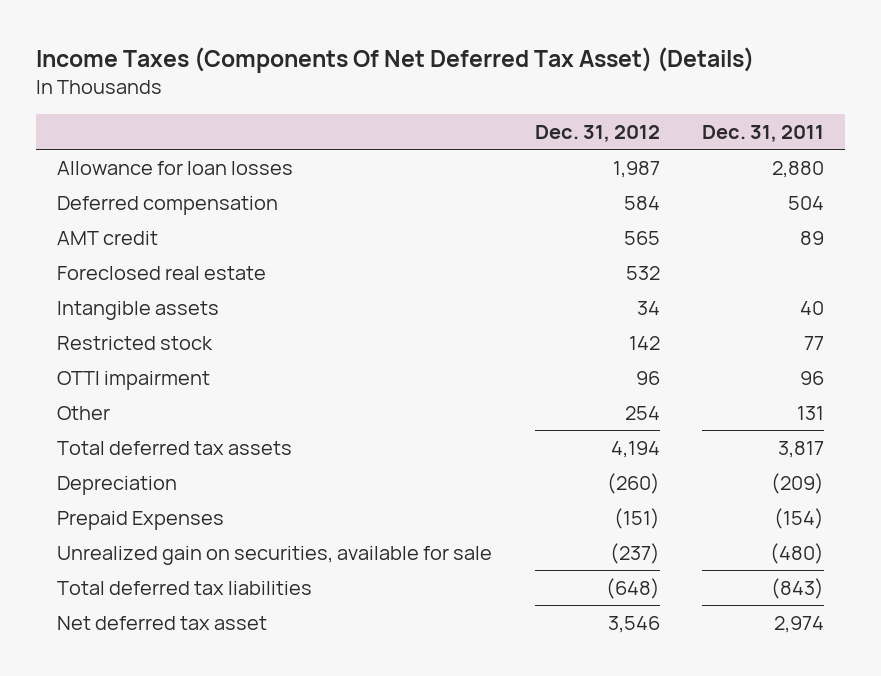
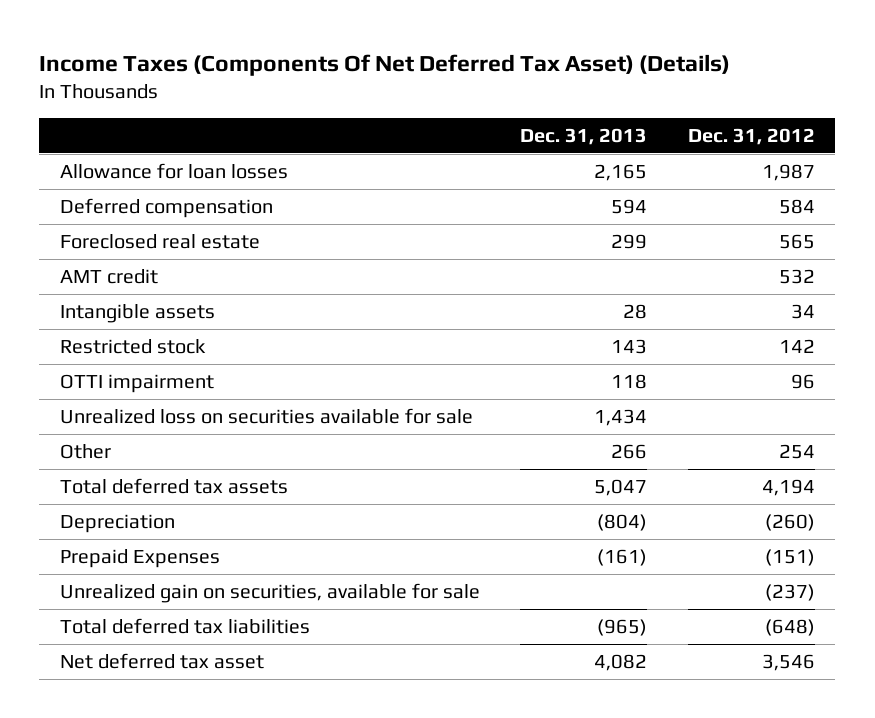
- | Dec. 31, 2012 | Dec. 31, 2011
+ | Dec. 31, 2013 | Dec. 31, 2012
- AMT credit | 565 | 89
- Foreclosed real estate | 532 |
+ Foreclosed real estate | 299 | 565
+ AMT credit | | 532
+ Unrealized loss on securities available for sale | 1,434 |

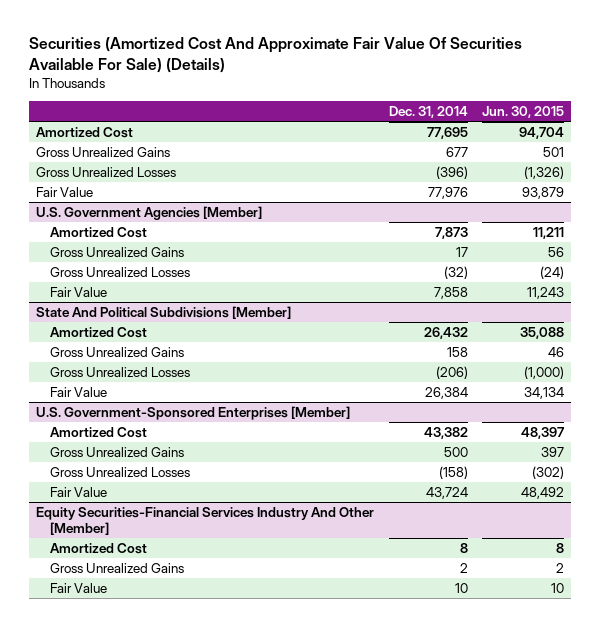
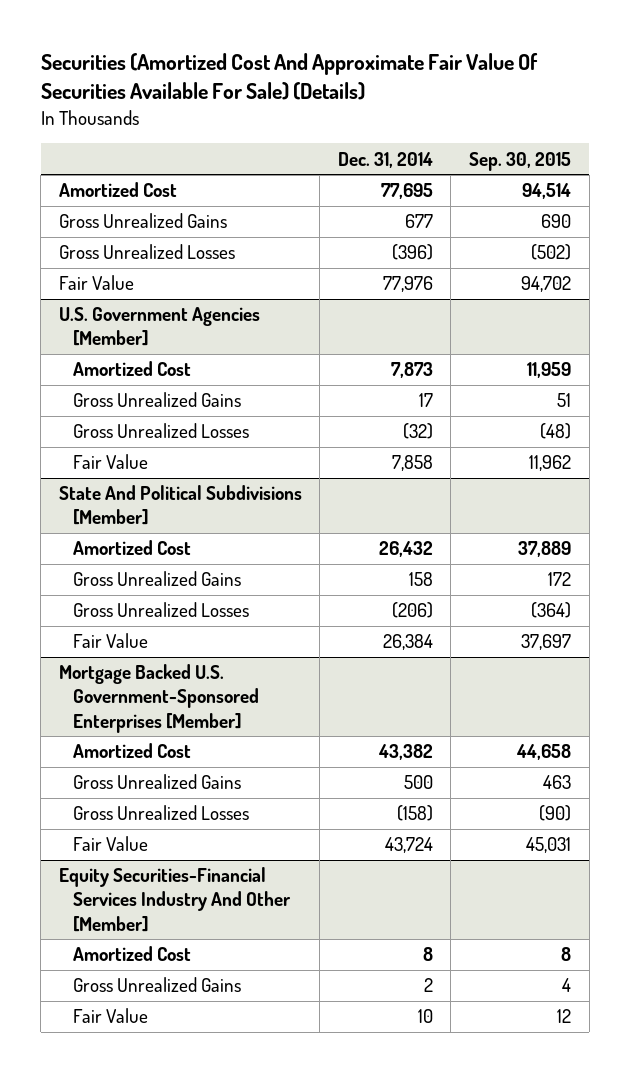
- | Dec. 31, 2014 | Jun. 30, 2015
+ | Dec. 31, 2014 | Sep. 30, 2015
- U.S. Government-Sponsored Enterprises [Member]
+ Mortgage Backed U.S. Government-Sponsored Enterprises [Member]

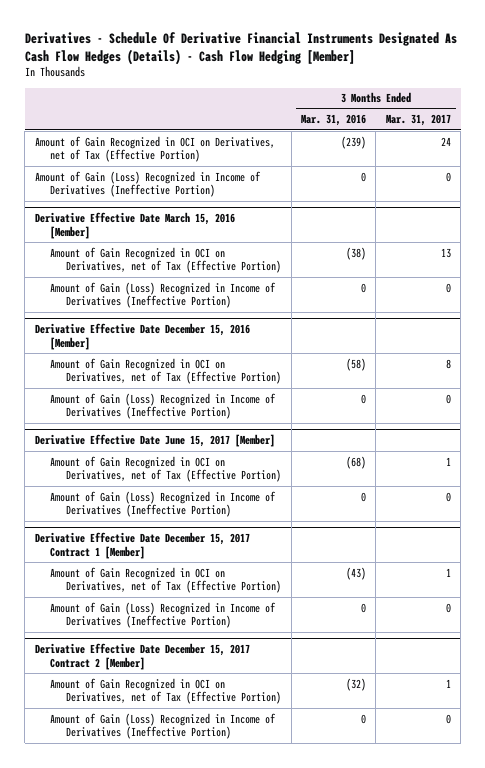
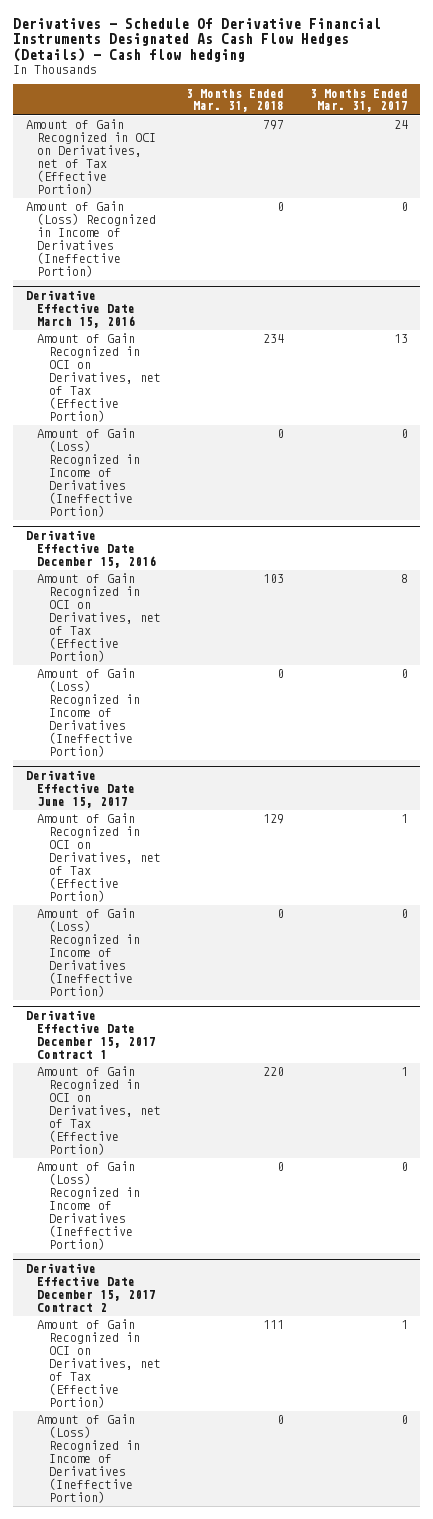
- Derivatives - Schedule Of Derivative Financial Instruments Designated As Cash Flow Hedges (Details) - Cash Flow Hedging [Member]
+ Derivatives - Schedule Of Derivative Financial Instruments Designated As Cash Flow Hedges (Details) - Cash flow hedging
- | 3 Months Ended Mar. 31, 2016 | 3 Months Ended Mar. 31, 2017
+ | 3 Months Ended Mar. 31, 2018 | 3 Months Ended Mar. 31, 2017
- Derivative Effective Date March 15, 2016 [Member]
+ Derivative Effective Date March 15, 2016
- Derivative Effective Date December 15, 2016 [Member]
+ Derivative Effective Date December 15, 2016
- Derivative Effective Date June 15, 2017 [Member]
+ Derivative Effective Date June 15, 2017
- Derivative Effective Date December 15, 2017 Contract 1 [Member]
+ Derivative Effective Date December 15, 2017 Contract 1
- Derivative Effective Date December 15, 2017 Contract 2 [Member]
+ Derivative Effective Date December 15, 2017 Contract 2

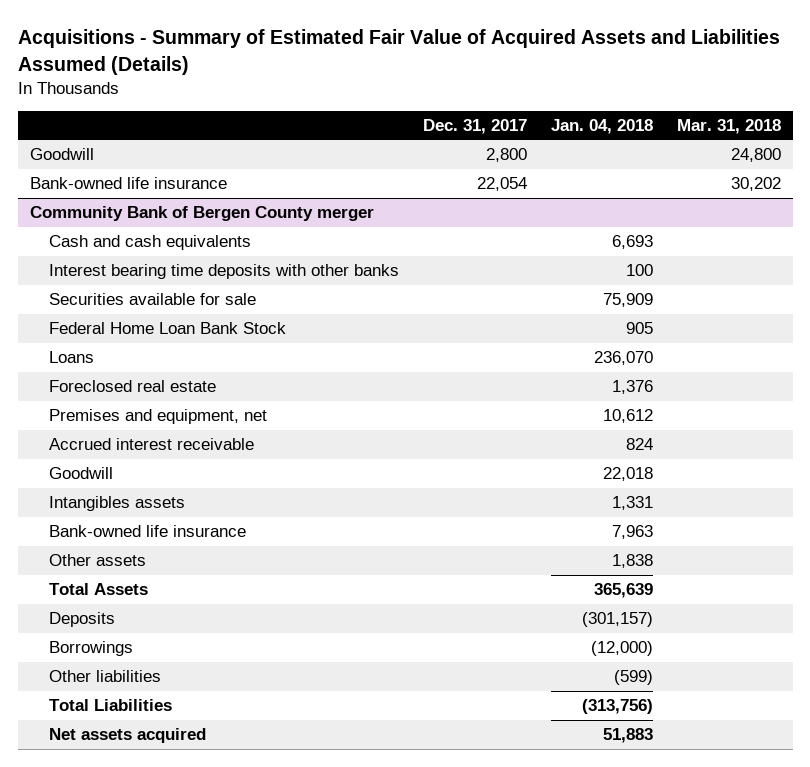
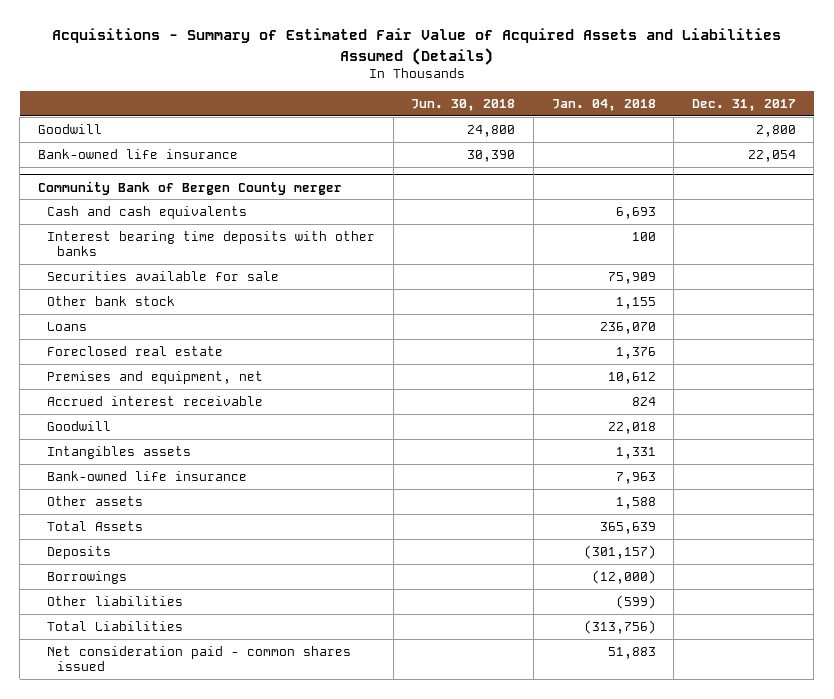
- | Dec. 31, 2017 | Jan. 04, 2018 | Mar. 31, 2018
+ | Jun. 30, 2018 | Jan. 04, 2018 | Dec. 31, 2017
@ Community Bank of Bergen County merger
- Federal Home Loan Bank Stock | | 905 |
+ Other bank stock | | 1,155 |
- Other assets | | 1,838 |
+ Other assets | | 1,588 |
- Net assets acquired | | 51,883 |
+ Net consideration paid - common shares issued | | 51,883 |

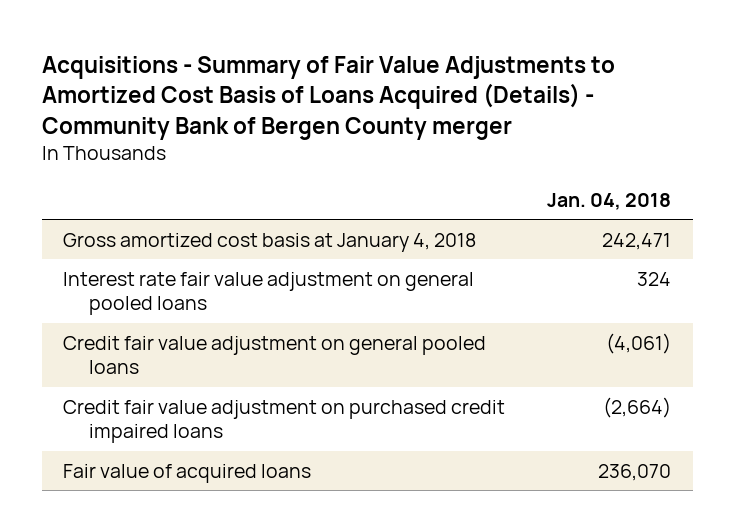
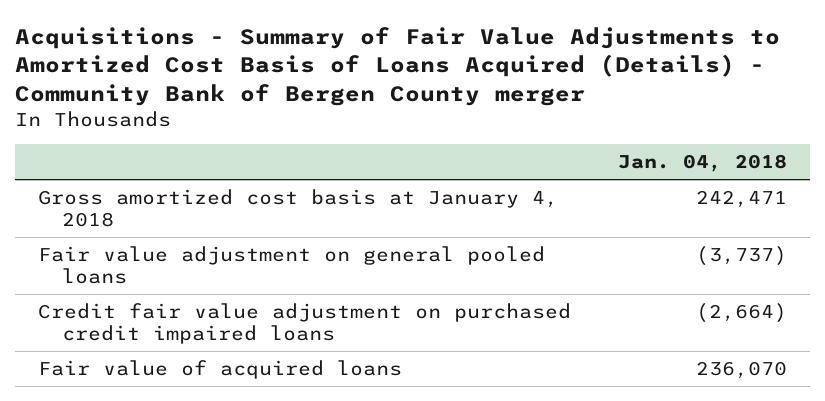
- Interest rate fair value adjustment on general pooled loans | 324
- Credit fair value adjustment on general pooled loans | (4,061)
+ Fair value adjustment on general pooled loans | (3,737)

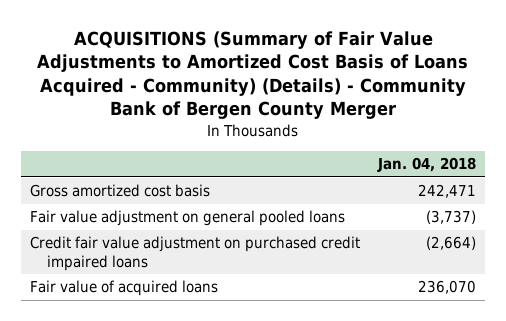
- Acquisitions - Summary of Fair Value Adjustments to Amortized Cost Basis of Loans Acquired (Details) - Community Bank of Bergen County merger
+ ACQUISITIONS (Summary of Fair Value Adjustments to Amortized Cost Basis of Loans Acquired - Community) (Details) - Community Bank of Bergen County Merger
- Gross amortized cost basis at January 4, 2018 | 242,471
+ Gross amortized cost basis | 242,471

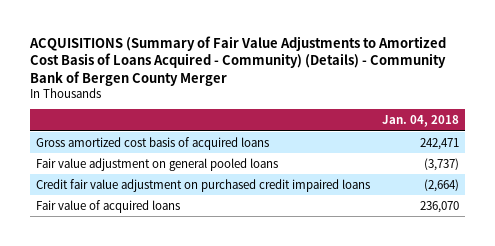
- Gross amortized cost basis | 242,471
+ Gross amortized cost basis of acquired loans | 242,471

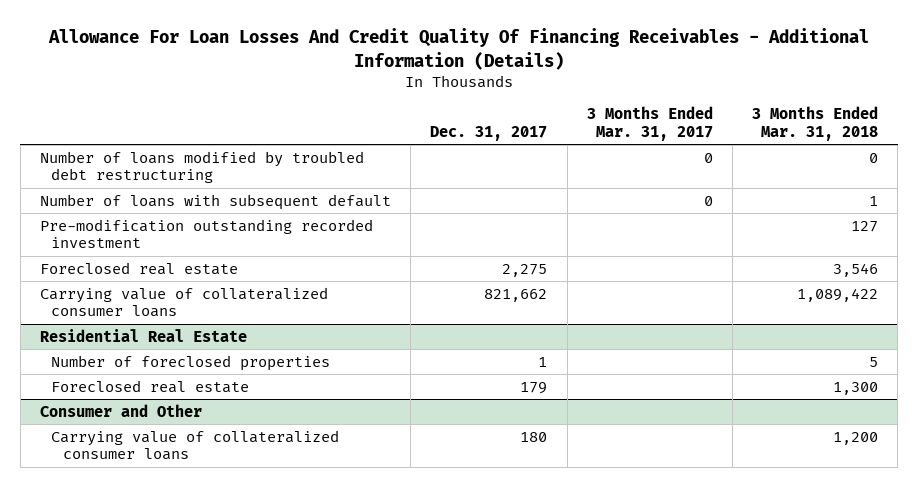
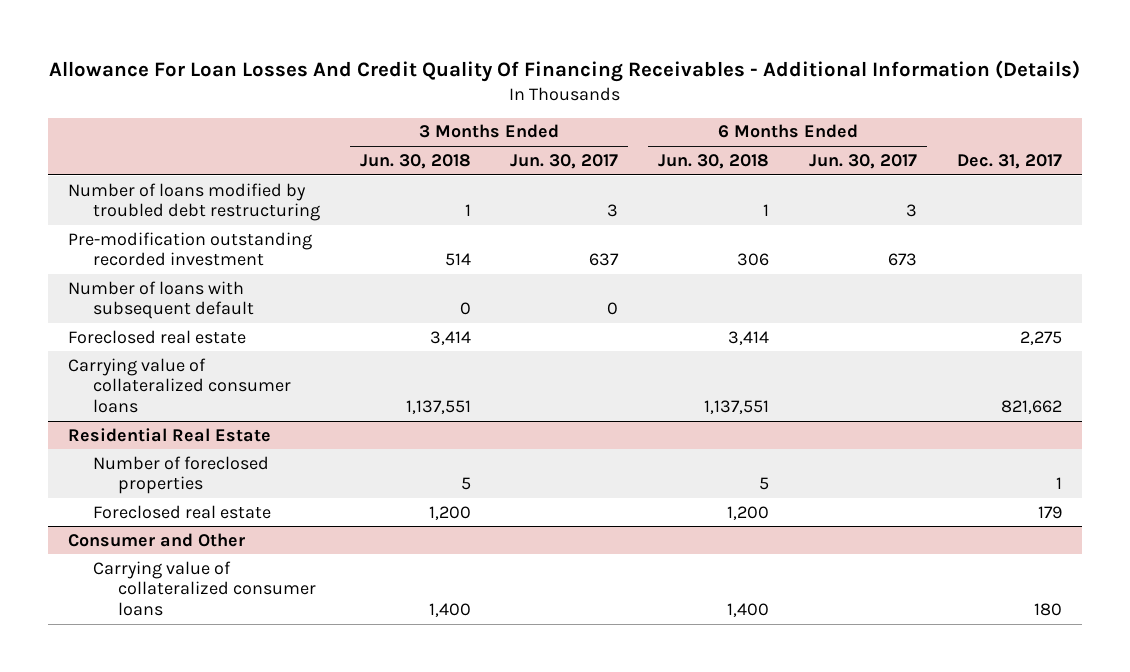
- | Dec. 31, 2017 | 3 Months Ended Mar. 31, 2017 | 3 Months Ended Mar. 31, 2018
+ | 3 Months Ended Jun. 30, 2018 | 3 Months Ended Jun. 30, 2017 | 6 Months Ended Jun. 30, 2018 | 6 Months Ended Jun. 30, 2017 | Dec. 31, 2017
moved down: Number of loans with subsequent default | 0 | 0 | | |

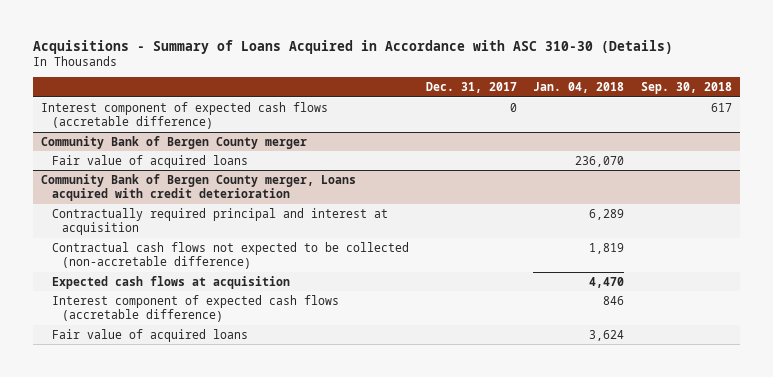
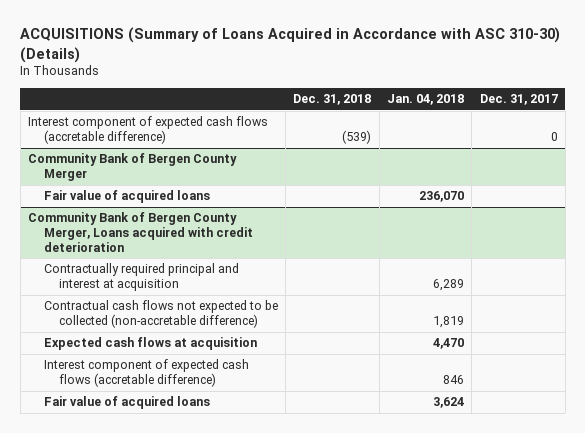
- Acquisitions - Summary of Loans Acquired in Accordance with ASC 310-30 (Details)
+ ACQUISITIONS (Summary of Loans Acquired in Accordance with ASC 310-30) (Details)
- | Dec. 31, 2017 | Jan. 04, 2018 | Sep. 30, 2018
+ | Dec. 31, 2018 | Jan. 04, 2018 | Dec. 31, 2017
- Community Bank of Bergen County merger
+ Community Bank of Bergen County Merger
- Community Bank of Bergen County merger, Loans acquired with credit deterioration
+ Community Bank of Bergen County Merger, Loans acquired with credit deterioration

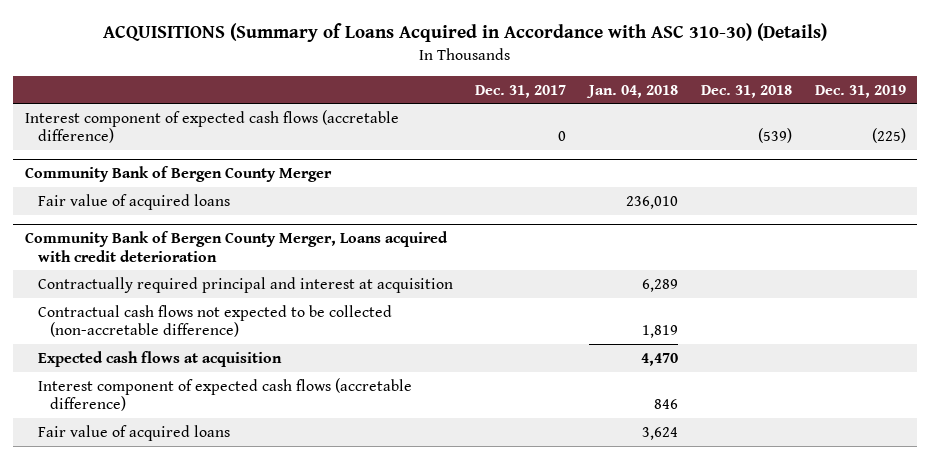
- | Dec. 31, 2018 | Jan. 04, 2018 | Dec. 31, 2017
+ | Dec. 31, 2017 | Jan. 04, 2018 | Dec. 31, 2018 | Dec. 31, 2019
@ Community Bank of Bergen County Merger
- Fair value of acquired loans | | 236,070 |
+ Fair value of acquired loans | | 236,010 | |

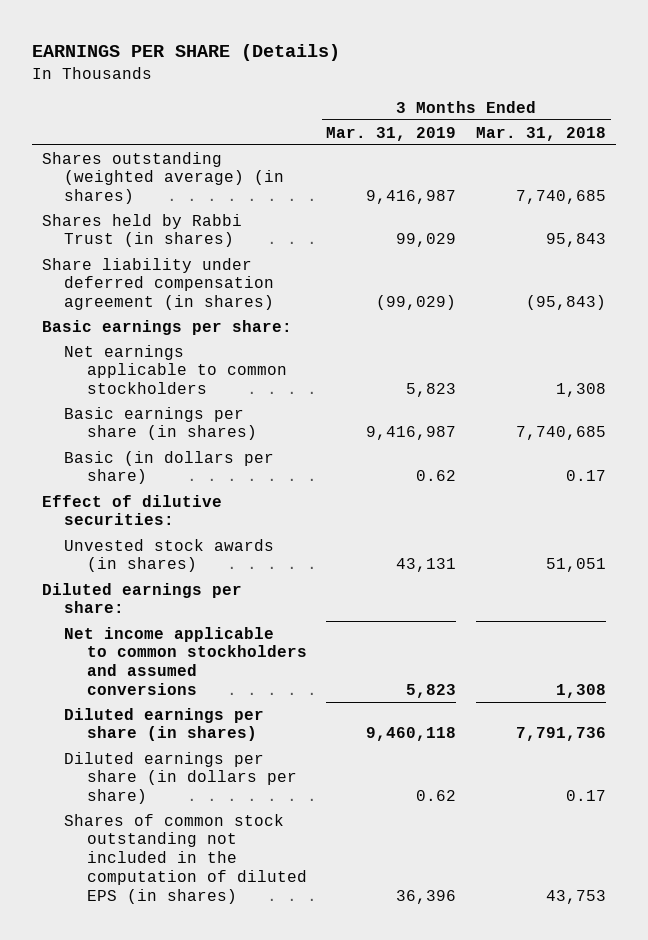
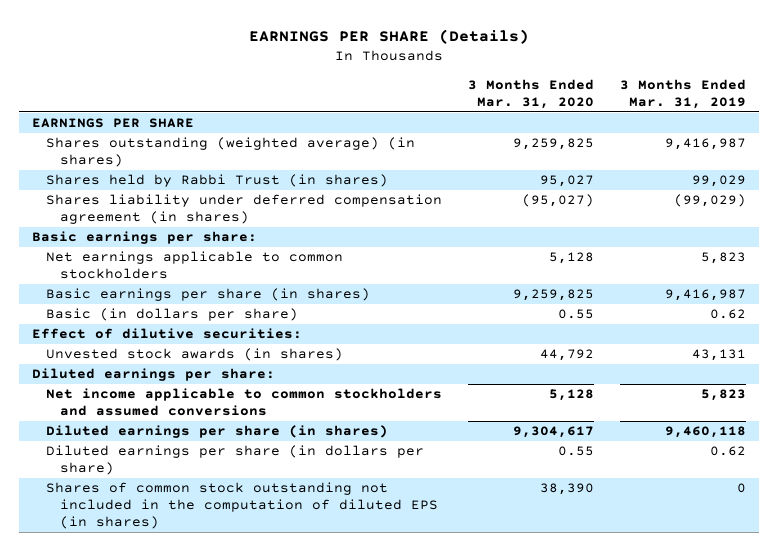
- | 3 Months Ended Mar. 31, 2019 | 3 Months Ended Mar. 31, 2018
+ | 3 Months Ended Mar. 31, 2020 | 3 Months Ended Mar. 31, 2019
+ EARNINGS PER SHARE
- Share liability under deferred compensation agreement (in shares) | (99,029) | (95,843)
+ Shares liability under deferred compensation agreement (in shares) | (95,027) | (99,029)
- Shares of common stock outstanding not included in the computation of diluted EPS (in shares) | 36,396 | 43,753
+ Shares of common stock outstanding not included in the computation of diluted EPS (in shares) | 38,390 | 0

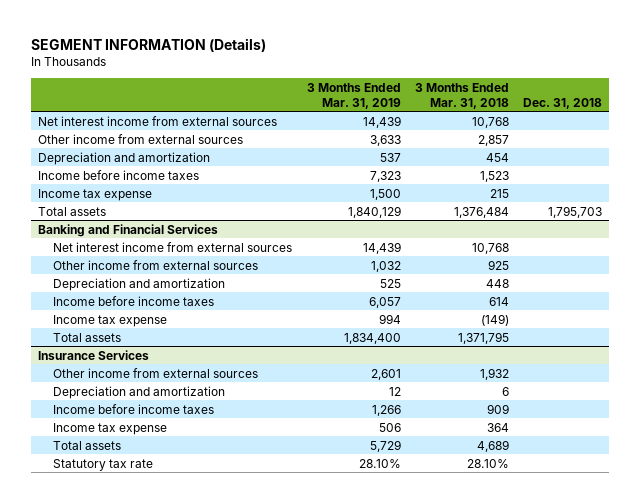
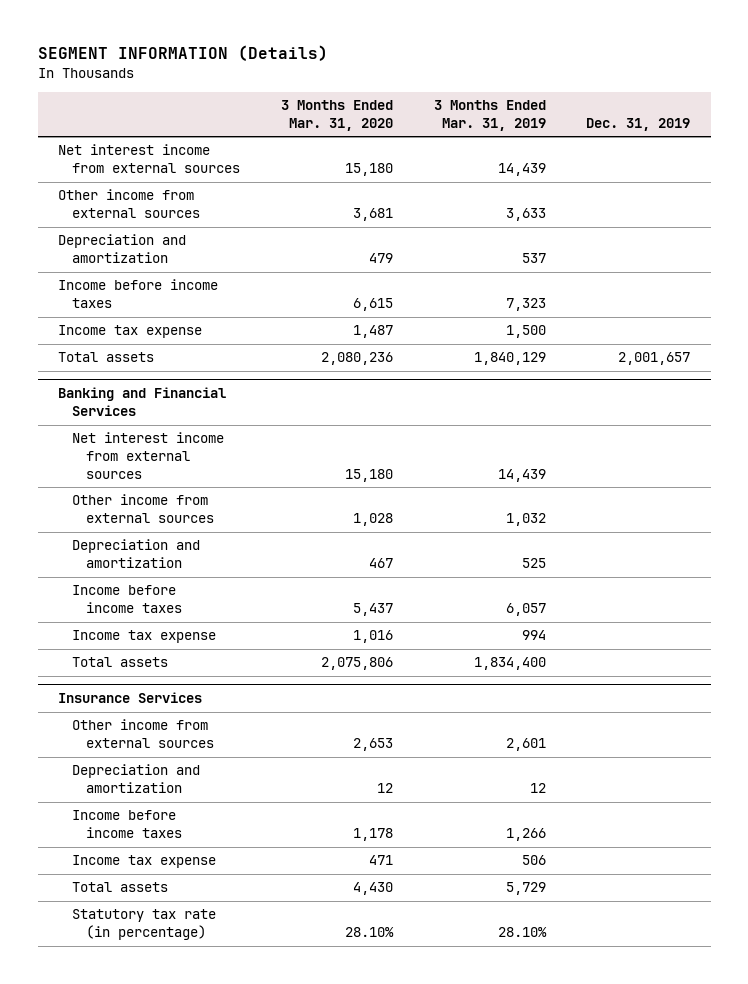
- | 3 Months Ended Mar. 31, 2019 | 3 Months Ended Mar. 31, 2018 | Dec. 31, 2018
+ | 3 Months Ended Mar. 31, 2020 | 3 Months Ended Mar. 31, 2019 | Dec. 31, 2019
@ Insurance Services
- Statutory tax rate | 28.10% | 28.10% |
+ Statutory tax rate (in percentage) | 28.10% | 28.10% |

